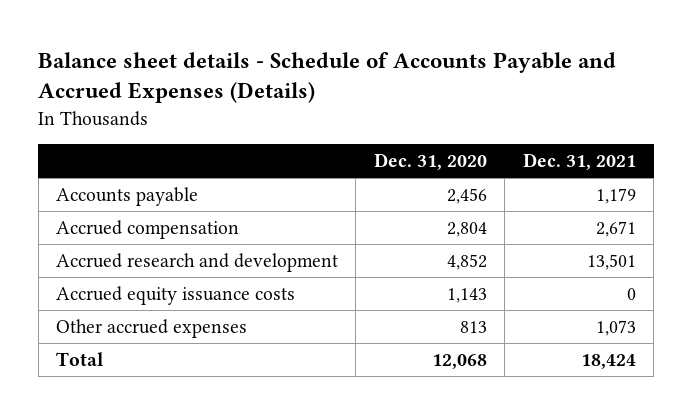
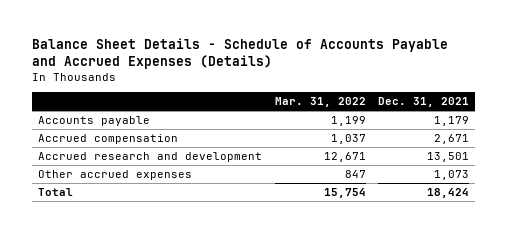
- Balance sheet details - Schedule of Accounts Payable and Accrued Expenses (Details)
+ Balance Sheet Details - Schedule of Accounts Payable and Accrued Expenses (Details)
- | Dec. 31, 2020 | Dec. 31, 2021
+ | Mar. 31, 2022 | Dec. 31, 2021
- Accrued equity issuance costs | 1,143 | 0

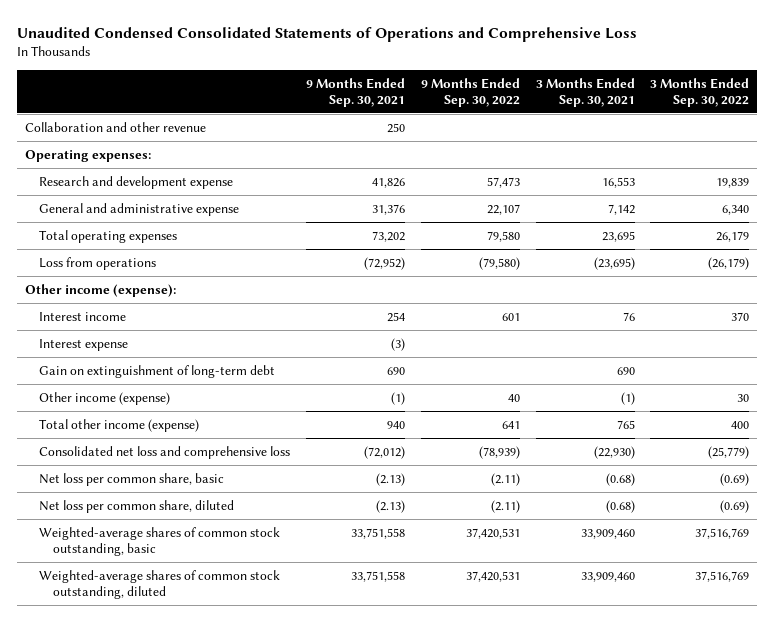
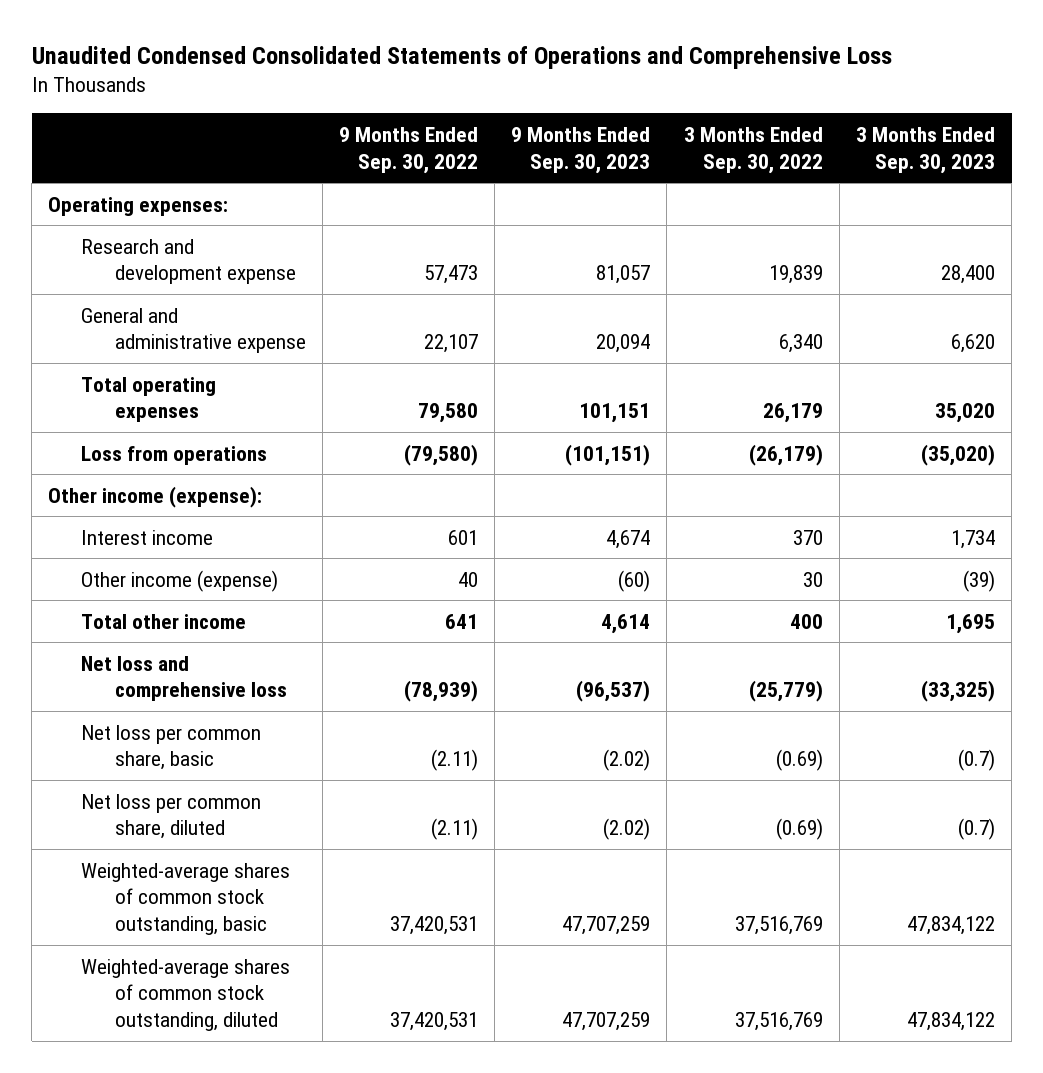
- | 9 Months Ended Sep. 30, 2021 | 9 Months Ended Sep. 30, 2022 | 3 Months Ended Sep. 30, 2021 | 3 Months Ended Sep. 30, 2022
+ | 9 Months Ended Sep. 30, 2022 | 9 Months Ended Sep. 30, 2023 | 3 Months Ended Sep. 30, 2022 | 3 Months Ended Sep. 30, 2023
- Collaboration and other revenue | 250 | | |
- Interest expense | (3) | | |
- Gain on extinguishment of long-term debt | 690 | | 690 |
- Total other income (expense) | 940 | 641 | 765 | 400
- Consolidated net loss and comprehensive loss | (72,012) | (78,939) | (22,930) | (25,779)
+ Total other income | 641 | 4,614 | 400 | 1,695
+ Net loss and comprehensive loss | (78,939) | (96,537) | (25,779) | (33,325)

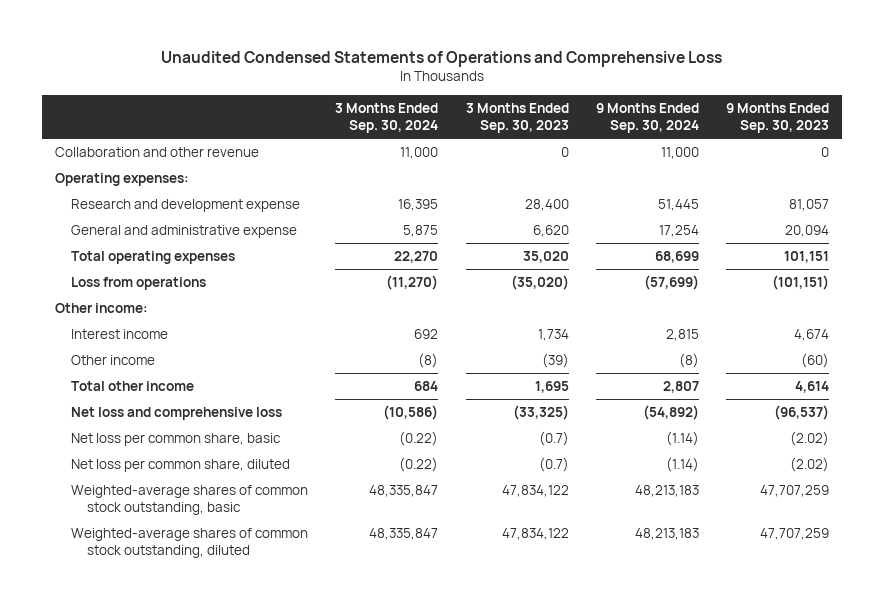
- Unaudited Condensed Consolidated Statements of Operations and Comprehensive Loss
+ Unaudited Condensed Statements of Operations and Comprehensive Loss
- | 9 Months Ended Sep. 30, 2022 | 9 Months Ended Sep. 30, 2023 | 3 Months Ended Sep. 30, 2022 | 3 Months Ended Sep. 30, 2023
+ | 3 Months Ended Sep. 30, 2024 | 3 Months Ended Sep. 30, 2023 | 9 Months Ended Sep. 30, 2024 | 9 Months Ended Sep. 30, 2023
+ Collaboration and other revenue | 11,000 | 0 | 11,000 | 0
- Other income (expense):
+ Other income:
- Other income (expense) | 40 | (60) | 30 | (39)
+ Other income | (8) | (39) | (8) | (60)

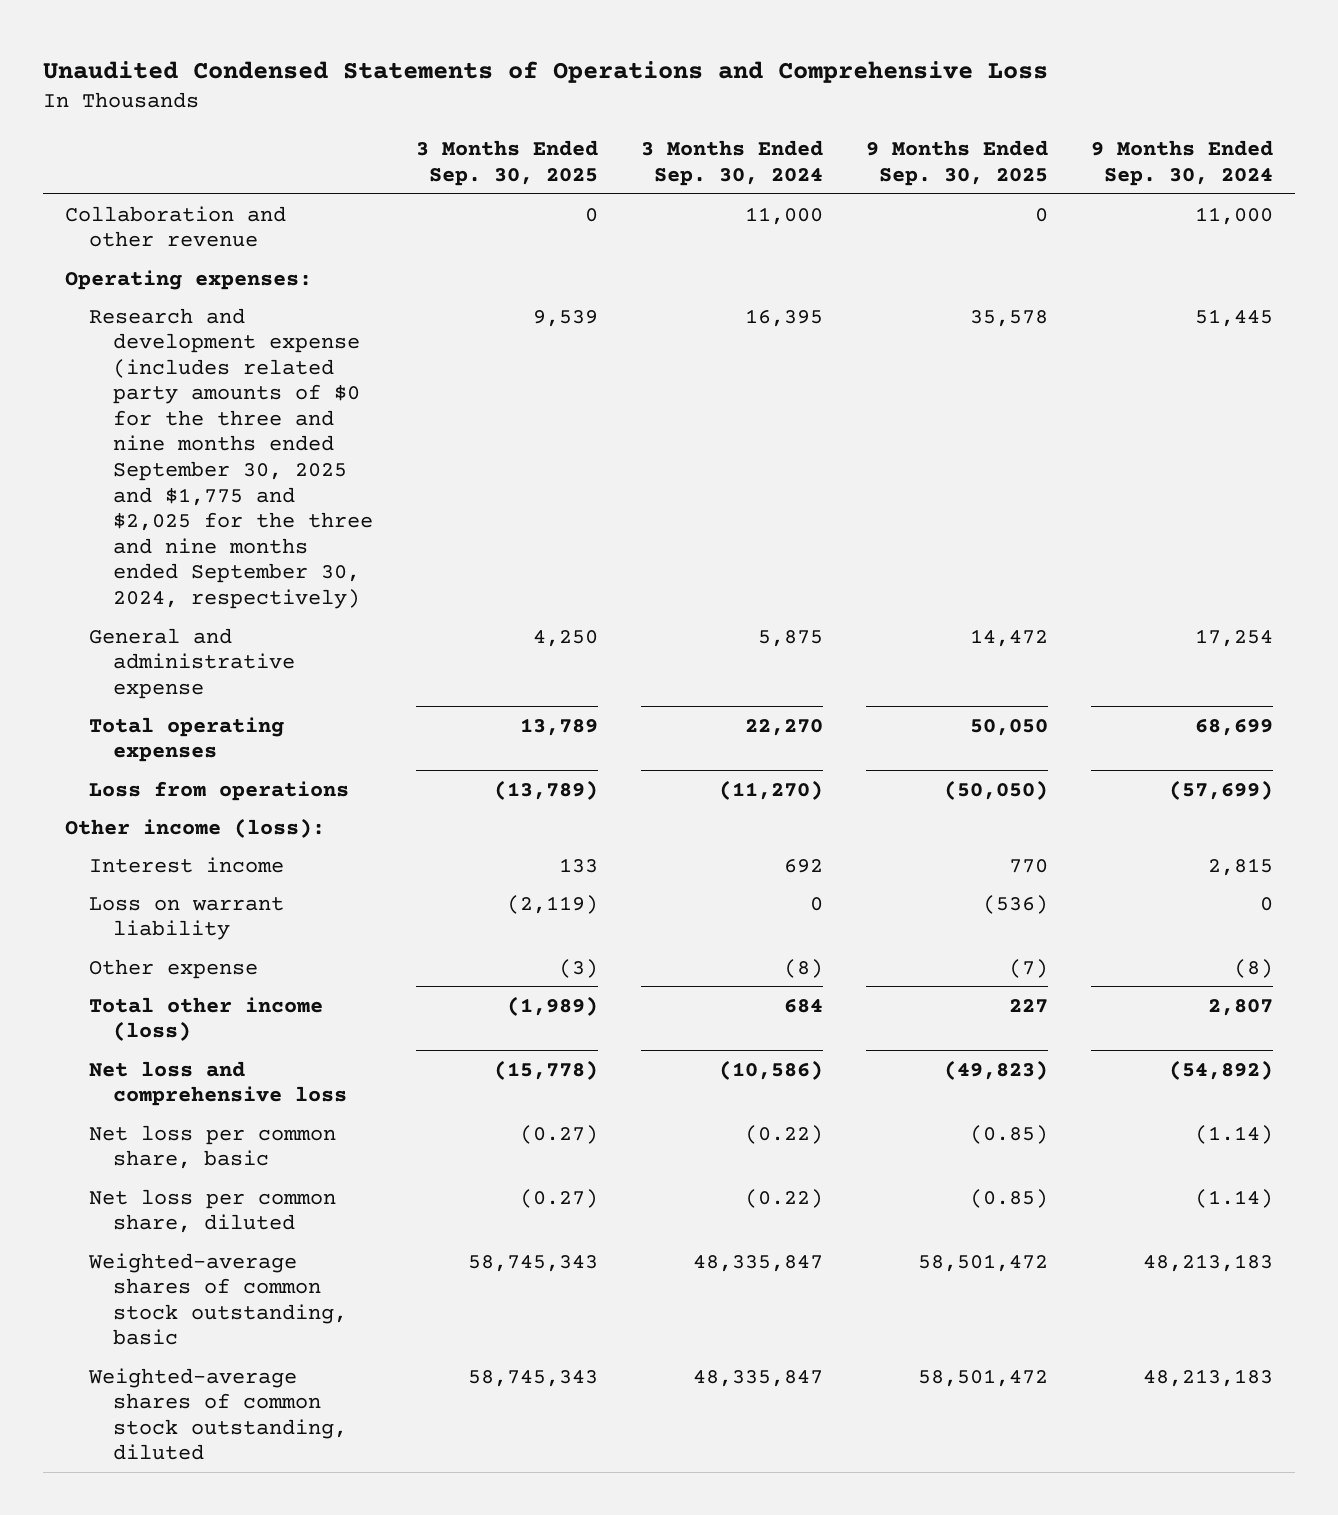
- | 3 Months Ended Sep. 30, 2024 | 3 Months Ended Sep. 30, 2023 | 9 Months Ended Sep. 30, 2024 | 9 Months Ended Sep. 30, 2023
+ | 3 Months Ended Sep. 30, 2025 | 3 Months Ended Sep. 30, 2024 | 9 Months Ended Sep. 30, 2025 | 9 Months Ended Sep. 30, 2024
- Research and development expense | 16,395 | 28,400 | 51,445 | 81,057
+ Research and development expense (includes related party amounts of $0 for the three and nine months ended September 30, 2025 and $1,775 and $2,025 for the three and nine months ended September 30, 2024, respectively) | 9,539 | 16,395 | 35,578 | 51,445
- Other income:
+ Other income (loss):
- Other income | (8) | (39) | (8) | (60)
- Total other income | 684 | 1,695 | 2,807 | 4,614
+ Loss on warrant liability | (2,119) | 0 | (536) | 0
+ Other expense | (3) | (8) | (7) | (8)
+ Total other income (loss) | (1,989) | 684 | 227 | 2,807

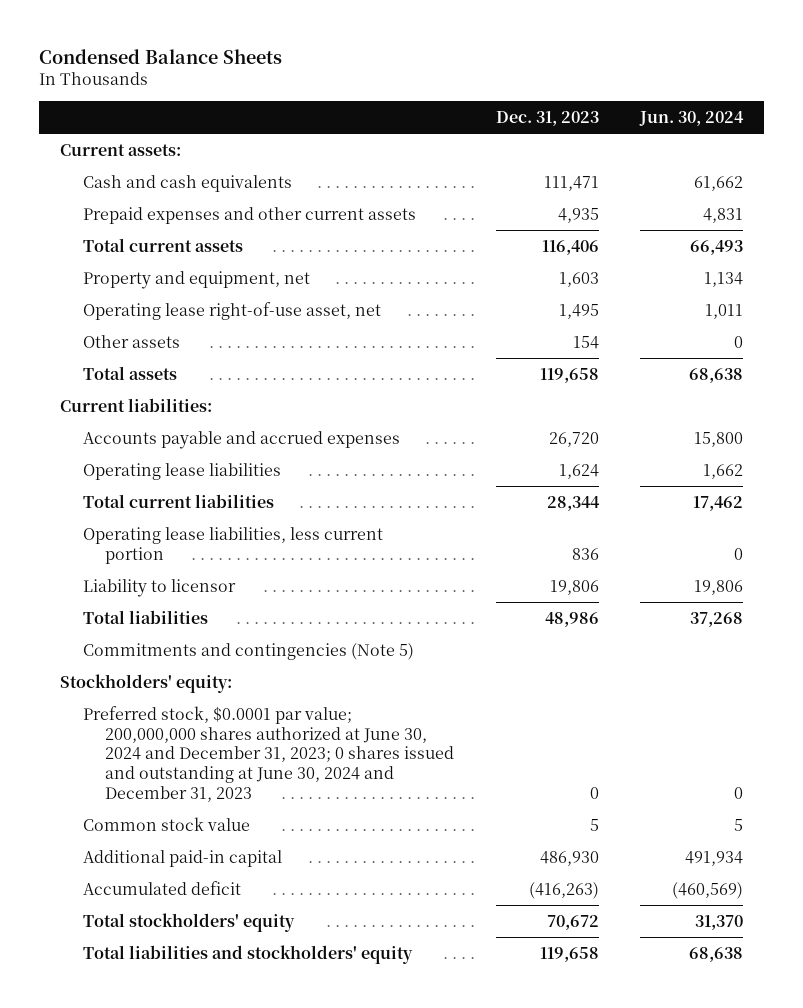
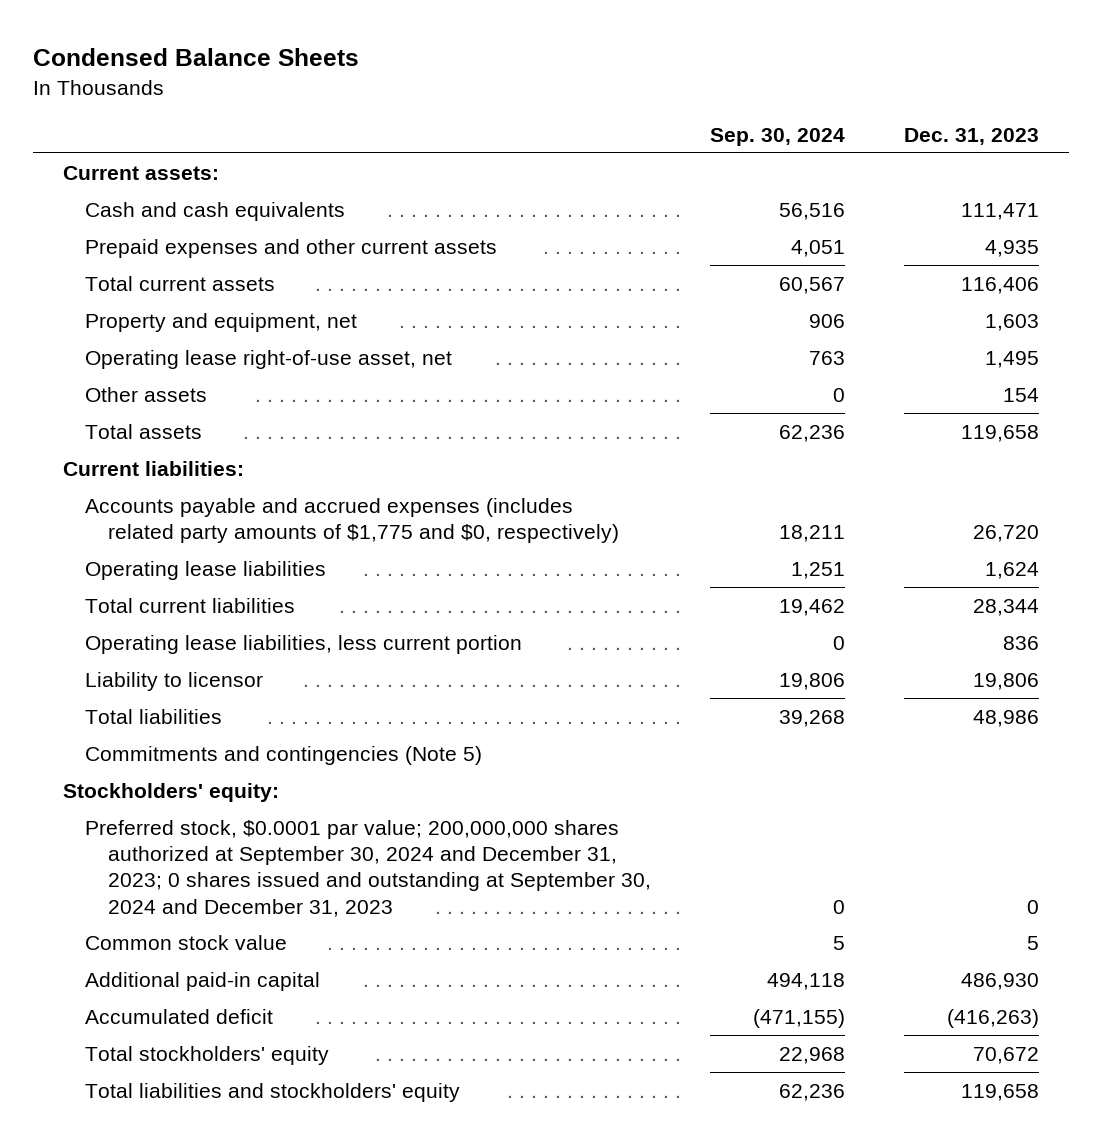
- | Dec. 31, 2023 | Jun. 30, 2024
+ | Sep. 30, 2024 | Dec. 31, 2023
- Accounts payable and accrued expenses | 26,720 | 15,800
+ Accounts payable and accrued expenses (includes related party amounts of $1,775 and $0, respectively) | 18,211 | 26,720
- Preferred stock, $0.0001 par value; 200,000,000 shares authorized at June 30, 2024 and December 31, 2023; 0 shares issued and outstanding at June 30, 2024 and December 31, 2023 | 0 | 0
+ Preferred stock, $0.0001 par value; 200,000,000 shares authorized at September 30, 2024 and December 31, 2023; 0 shares issued and outstanding at September 30, 2024 and December 31, 2023 | 0 | 0

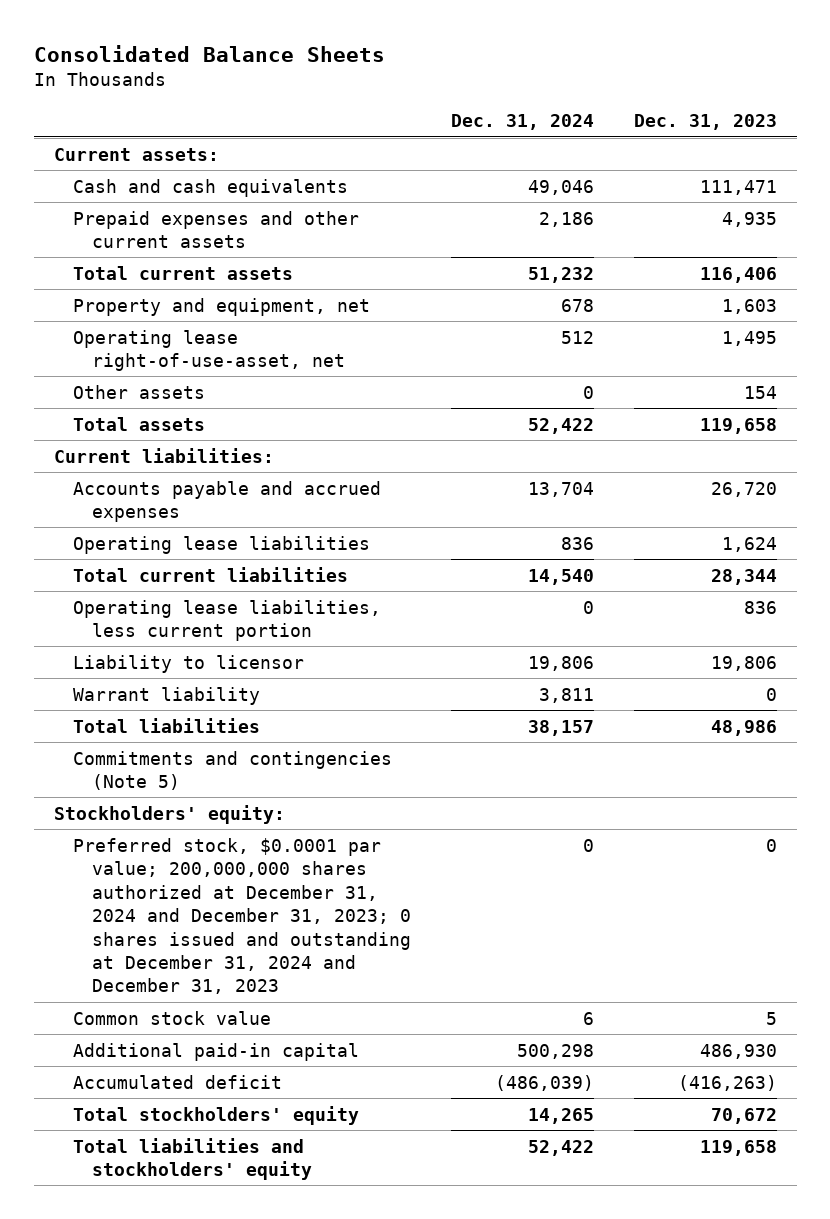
- Condensed Balance Sheets
+ Consolidated Balance Sheets
- | Sep. 30, 2024 | Dec. 31, 2023
+ | Dec. 31, 2024 | Dec. 31, 2023
- Operating lease right-of-use asset, net | 763 | 1,495
+ Operating lease right-of-use-asset, net | 512 | 1,495
- Accounts payable and accrued expenses (includes related party amounts of $1,775 and $0, respectively) | 18,211 | 26,720
+ Accounts payable and accrued expenses | 13,704 | 26,720
+ Warrant liability | 3,811 | 0
- Preferred stock, $0.0001 par value; 200,000,000 shares authorized at September 30, 2024 and December 31, 2023; 0 shares issued and outstanding at September 30, 2024 and December 31, 2023 | 0 | 0
+ Preferred stock, $0.0001 par value; 200,000,000 shares authorized at December 31, 2024 and December 31, 2023; 0 shares issued and outstanding at December 31, 2024 and December 31, 2023 | 0 | 0

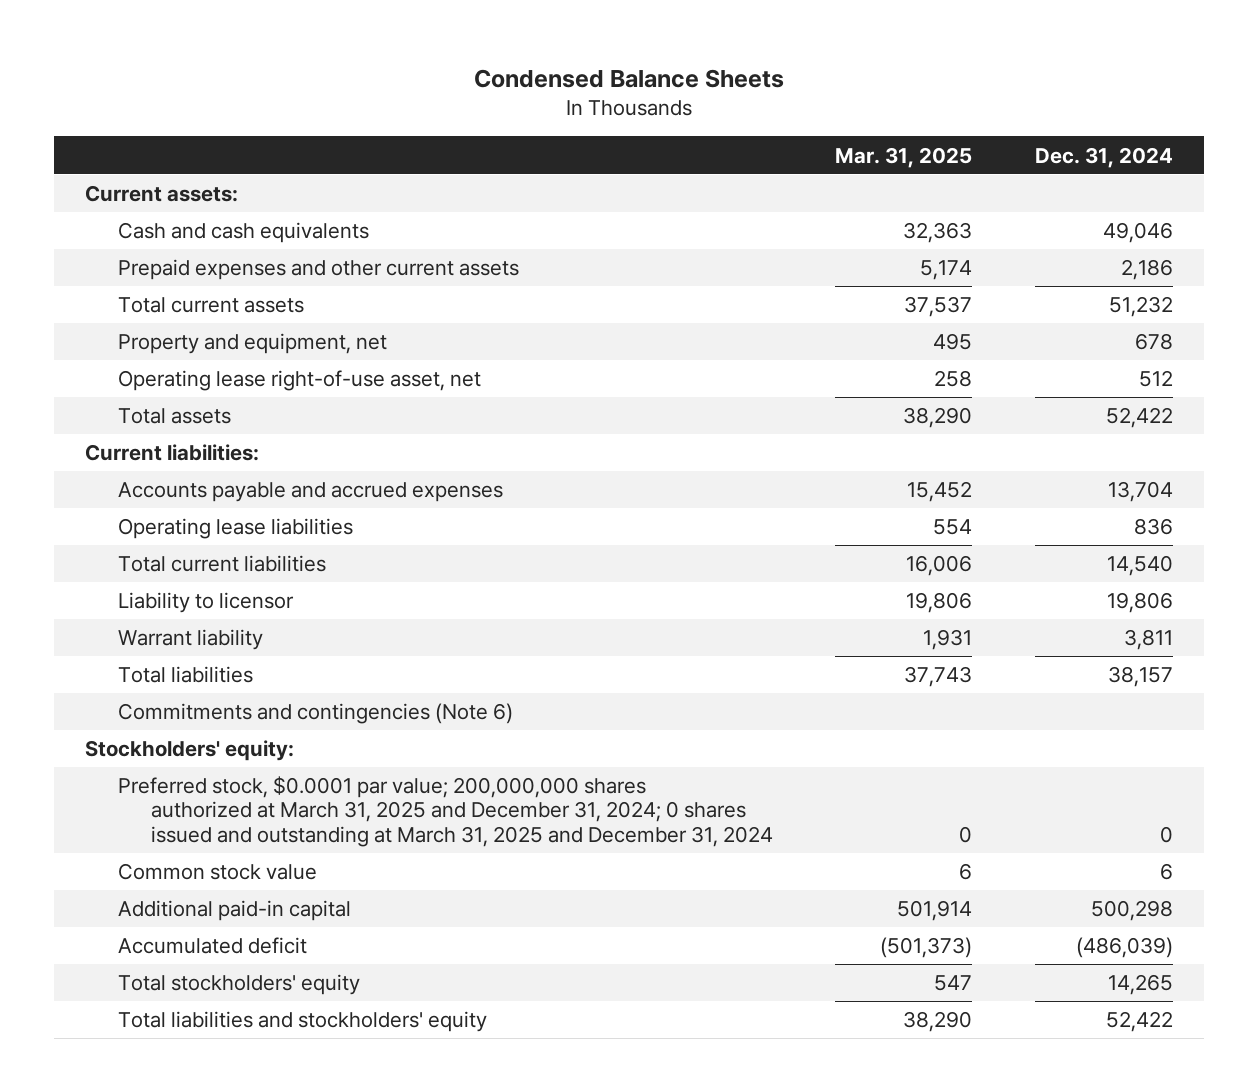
- Consolidated Balance Sheets
+ Condensed Balance Sheets
- | Dec. 31, 2024 | Dec. 31, 2023
+ | Mar. 31, 2025 | Dec. 31, 2024
- Operating lease right-of-use-asset, net | 512 | 1,495
- Other assets | 0 | 154
+ Operating lease right-of-use asset, net | 258 | 512
- Operating lease liabilities, less current portion | 0 | 836
- Commitments and contingencies (Note 5)
+ Commitments and contingencies (Note 6)
- Preferred stock, $0.0001 par value; 200,000,000 shares authorized at December 31, 2024 and December 31, 2023; 0 shares issued and outstanding at December 31, 2024 and December 31, 2023 | 0 | 0
+ Preferred stock, $0.0001 par value; 200,000,000 shares authorized at March 31, 2025 and December 31, 2024; 0 shares issued and outstanding at March 31, 2025 and December 31, 2024 | 0 | 0

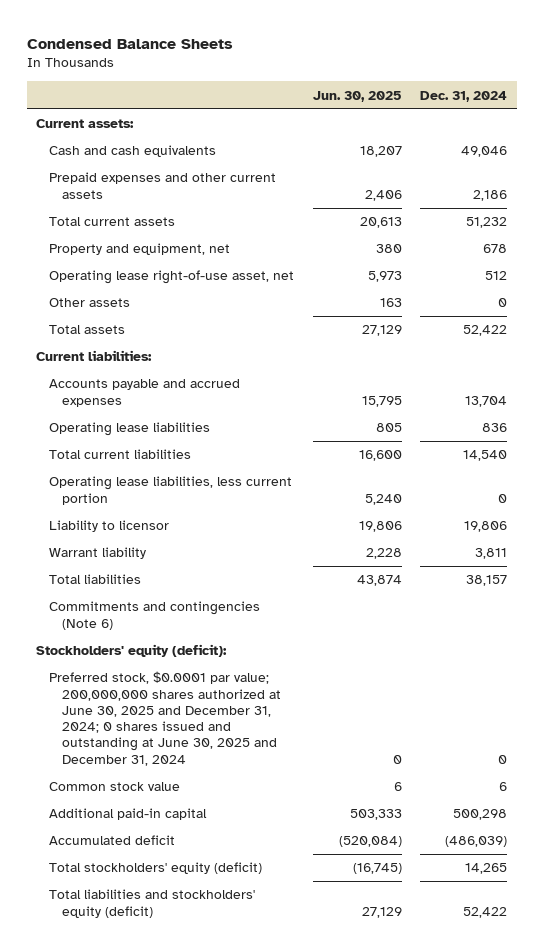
- | Mar. 31, 2025 | Dec. 31, 2024
+ | Jun. 30, 2025 | Dec. 31, 2024
+ Other assets | 163 | 0
+ Operating lease liabilities, less current portion | 5,240 | 0
- Stockholders' equity:
- Preferred stock, $0.0001 par value; 200,000,000 shares authorized at March 31, 2025 and December 31, 2024; 0 shares issued and outstanding at March 31, 2025 and December 31, 2024 | 0 | 0
+ Stockholders' equity (deficit):
+ Preferred stock, $0.0001 par value; 200,000,000 shares authorized at June 30, 2025 and December 31, 2024; 0 shares issued and outstanding at June 30, 2025 and December 31, 2024 | 0 | 0
- Total stockholders' equity | 547 | 14,265
- Total liabilities and stockholders' equity | 38,290 | 52,422
+ Total stockholders' equity (deficit) | (16,745) | 14,265
+ Total liabilities and stockholders' equity (deficit) | 27,129 | 52,422

